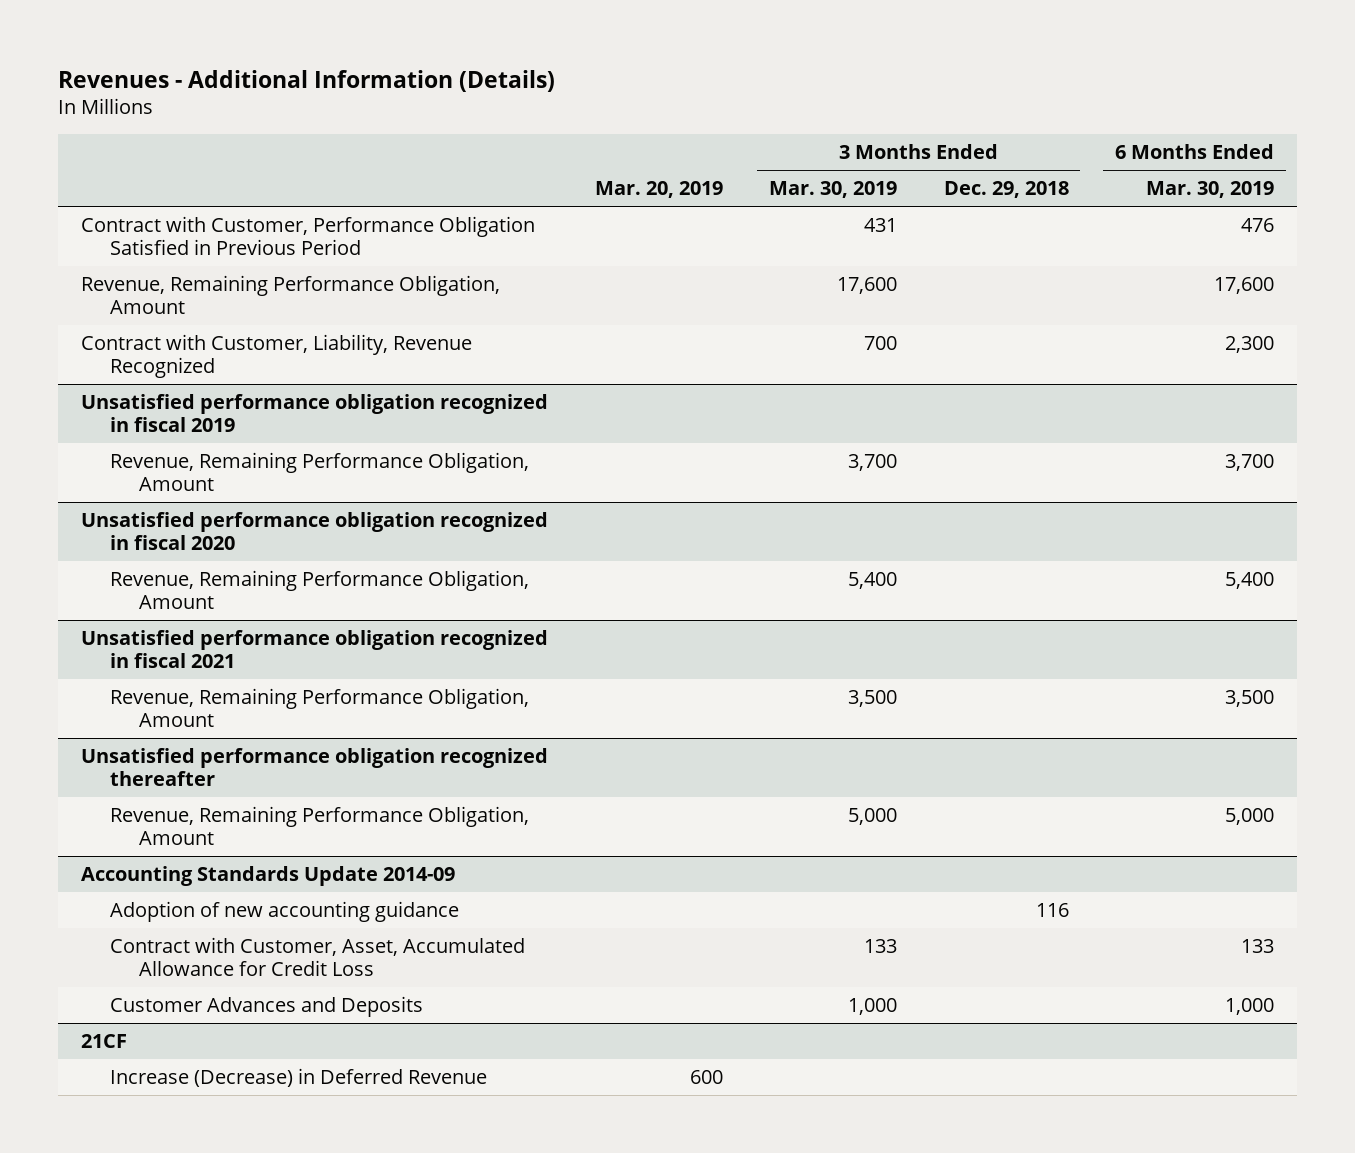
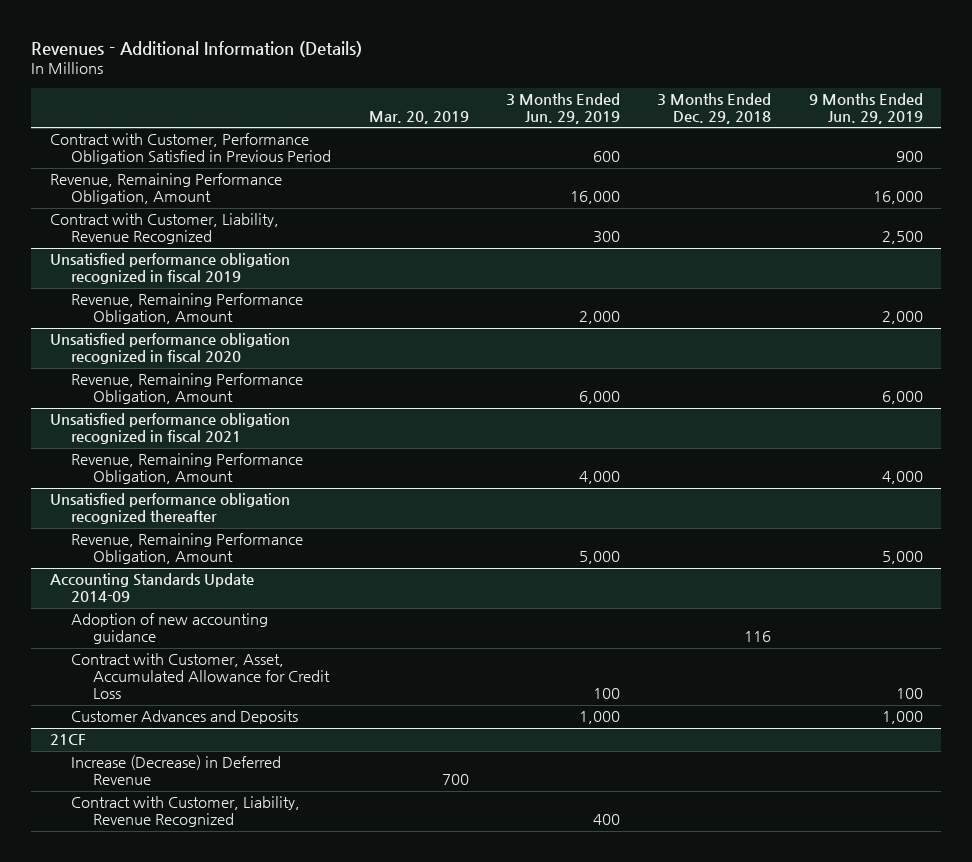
- | Mar. 20, 2019 | 3 Months Ended Mar. 30, 2019 | 3 Months Ended Dec. 29, 2018 | 6 Months Ended Mar. 30, 2019
+ | Mar. 20, 2019 | 3 Months Ended Jun. 29, 2019 | 3 Months Ended Dec. 29, 2018 | 9 Months Ended Jun. 29, 2019
@ 21CF
- Increase (Decrease) in Deferred Revenue | 600 | | |
+ Increase (Decrease) in Deferred Revenue | 700 | | |
+ Contract with Customer, Liability, Revenue Recognized | | 400 | |

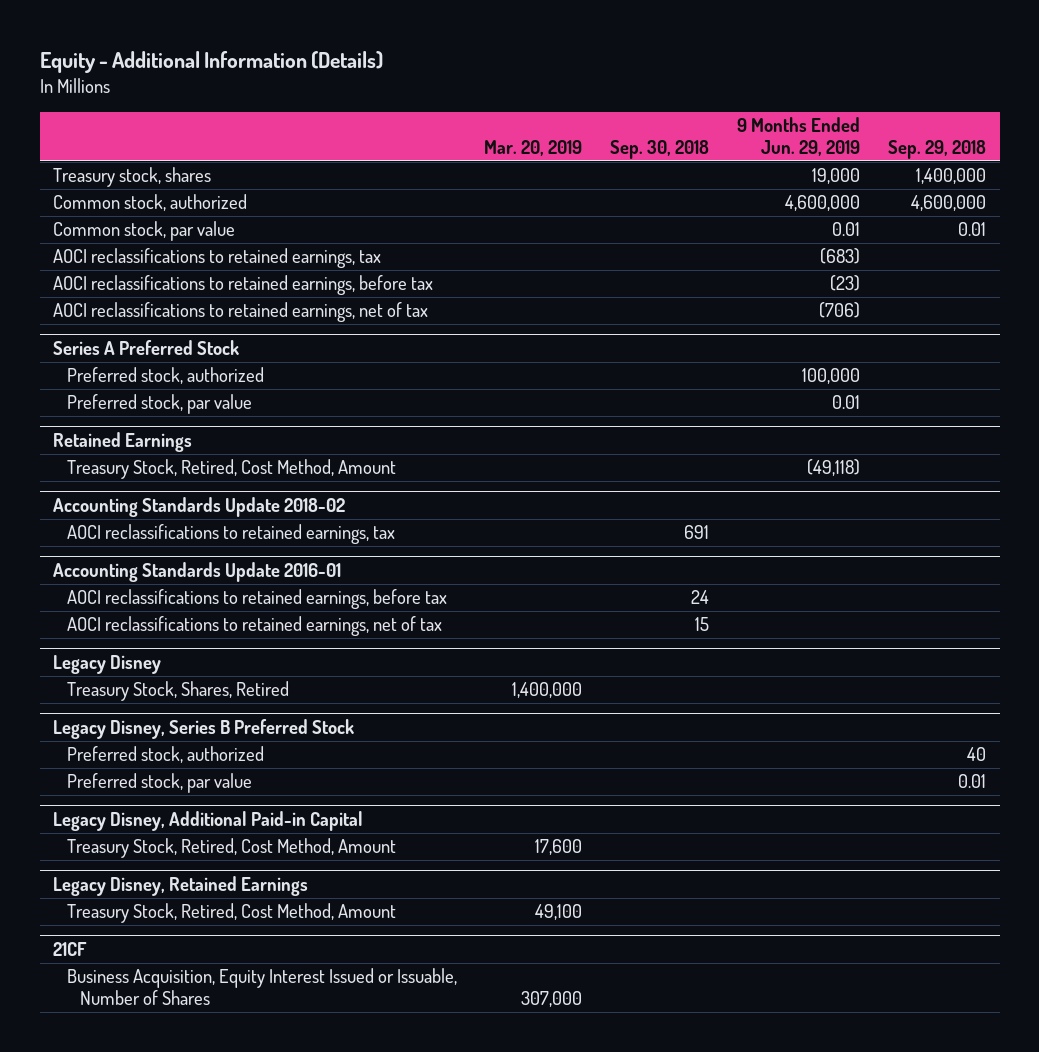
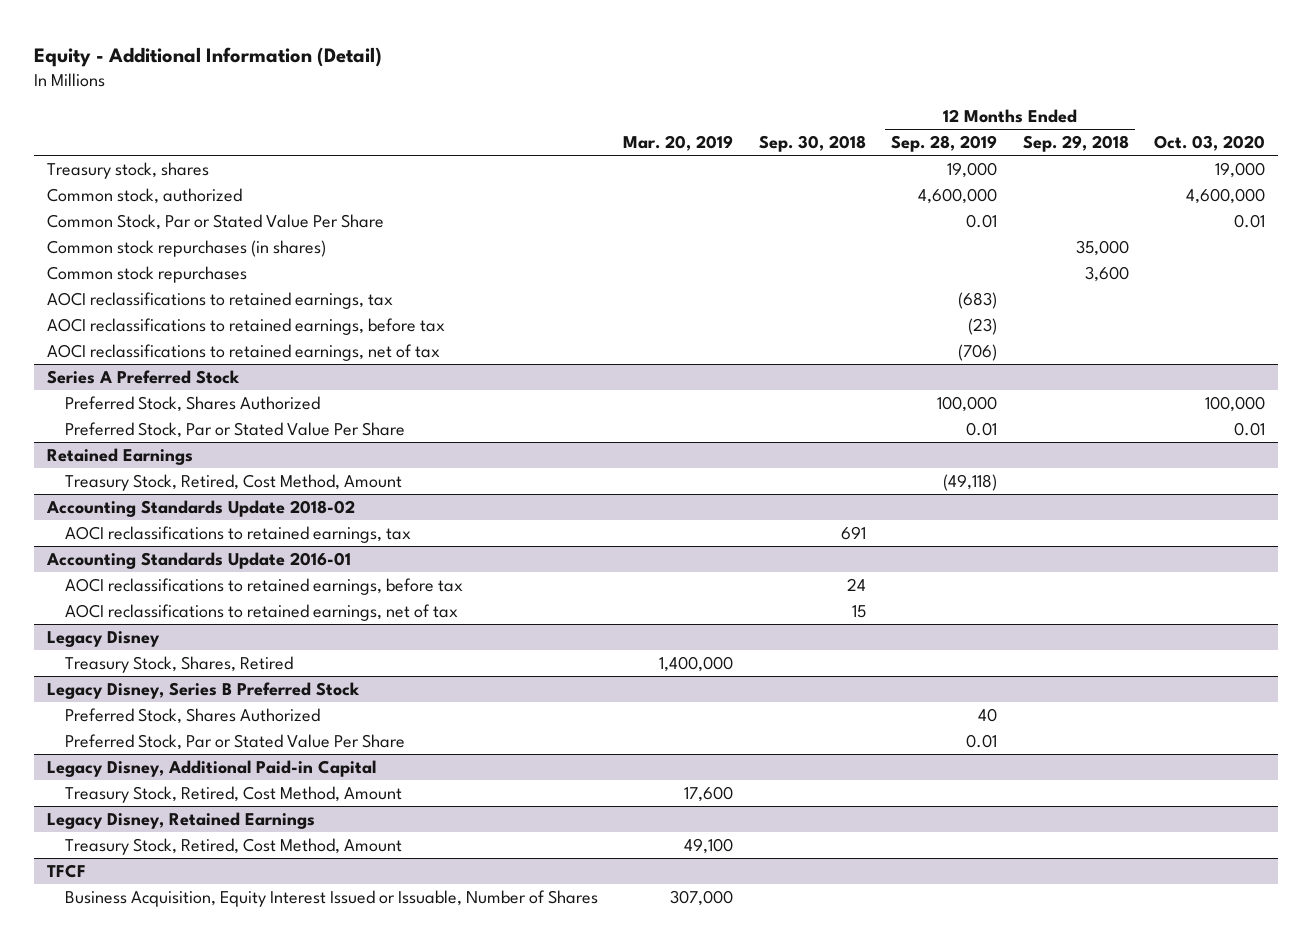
- Equity - Additional Information (Details)
+ Equity - Additional Information (Detail)
- | Mar. 20, 2019 | Sep. 30, 2018 | 9 Months Ended Jun. 29, 2019 | Sep. 29, 2018
+ | Mar. 20, 2019 | Sep. 30, 2018 | 12 Months Ended Sep. 28, 2019 | 12 Months Ended Sep. 29, 2018 | Oct. 03, 2020
- Common stock, par value | | | 0.01 | 0.01
+ Common Stock, Par or Stated Value Per Share | | | 0.01 | | 0.01
+ Common stock repurchases (in shares) | | | | 35,000 |
+ Common stock repurchases | | | | 3,600 |
@ Series A Preferred Stock
- Preferred stock, authorized | | | 100,000 |
- Preferred stock, par value | | | 0.01 |
+ Preferred Stock, Shares Authorized | | | 100,000 | | 100,000
+ Preferred Stock, Par or Stated Value Per Share | | | 0.01 | | 0.01
@ Legacy Disney, Series B Preferred Stock
- Preferred stock, authorized | | | | 40
- Preferred stock, par value | | | | 0.01
+ Preferred Stock, Shares Authorized | | | 40 | |
+ Preferred Stock, Par or Stated Value Per Share | | | 0.01 | |
- 21CF
+ TFCF

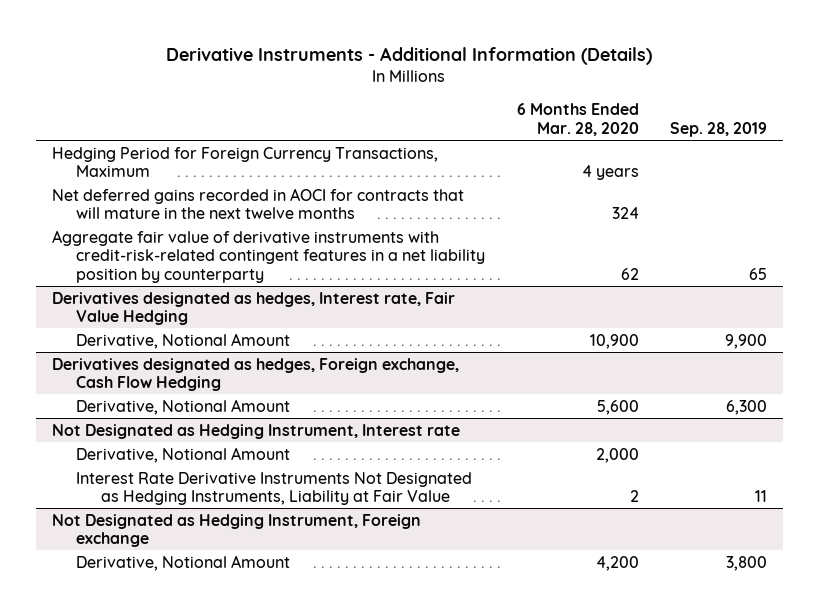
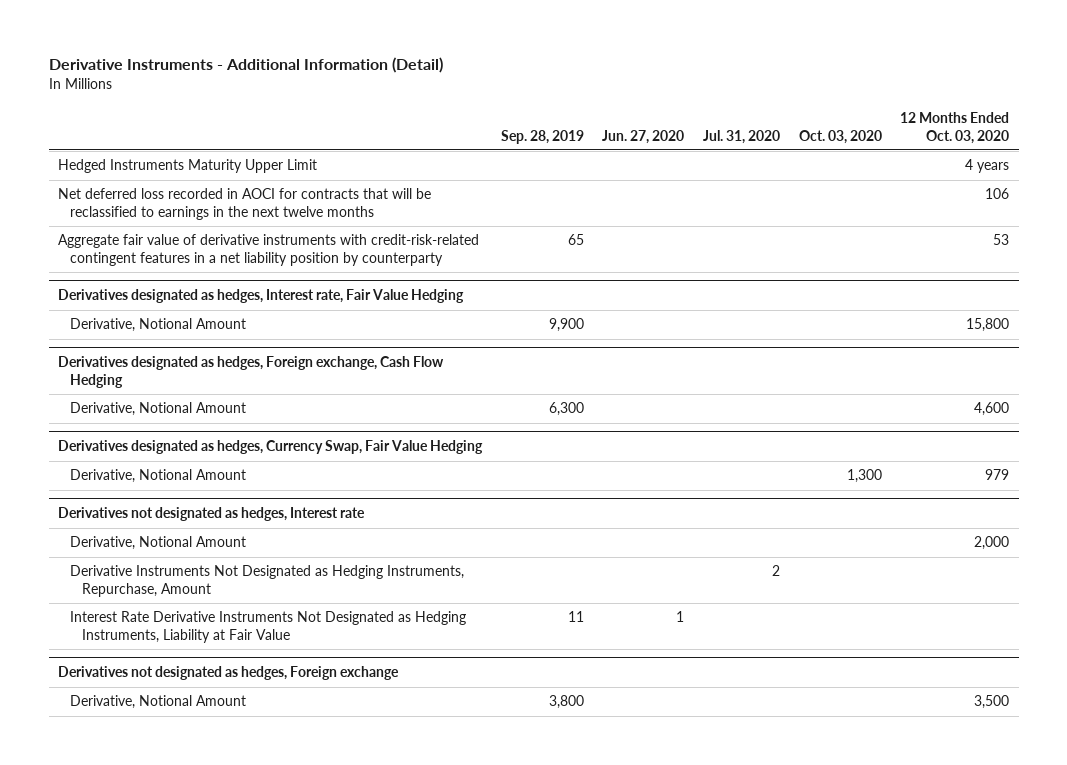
- Derivative Instruments - Additional Information (Details)
+ Derivative Instruments - Additional Information (Detail)
- | 6 Months Ended Mar. 28, 2020 | Sep. 28, 2019
+ | Sep. 28, 2019 | Jun. 27, 2020 | Jul. 31, 2020 | Oct. 03, 2020 | 12 Months Ended Oct. 03, 2020
- Hedging Period for Foreign Currency Transactions, Maximum | 4 years |
- Net deferred gains recorded in AOCI for contracts that will mature in the next twelve months | 324 |
+ Hedged Instruments Maturity Upper Limit | | | | | 4 years
+ Net deferred loss recorded in AOCI for contracts that will be reclassified to earnings in the next twelve months | | | | | 106
- Not Designated as Hedging Instrument, Interest rate
+ Derivatives designated as hedges, Currency Swap, Fair Value Hedging
+ Derivative, Notional Amount | | | | 1,300 | 979
+ Derivatives not designated as hedges, Interest rate
+ Derivative Instruments Not Designated as Hedging Instruments, Repurchase, Amount | | | 2 | |
- Not Designated as Hedging Instrument, Foreign exchange
+ Derivatives not designated as hedges, Foreign exchange

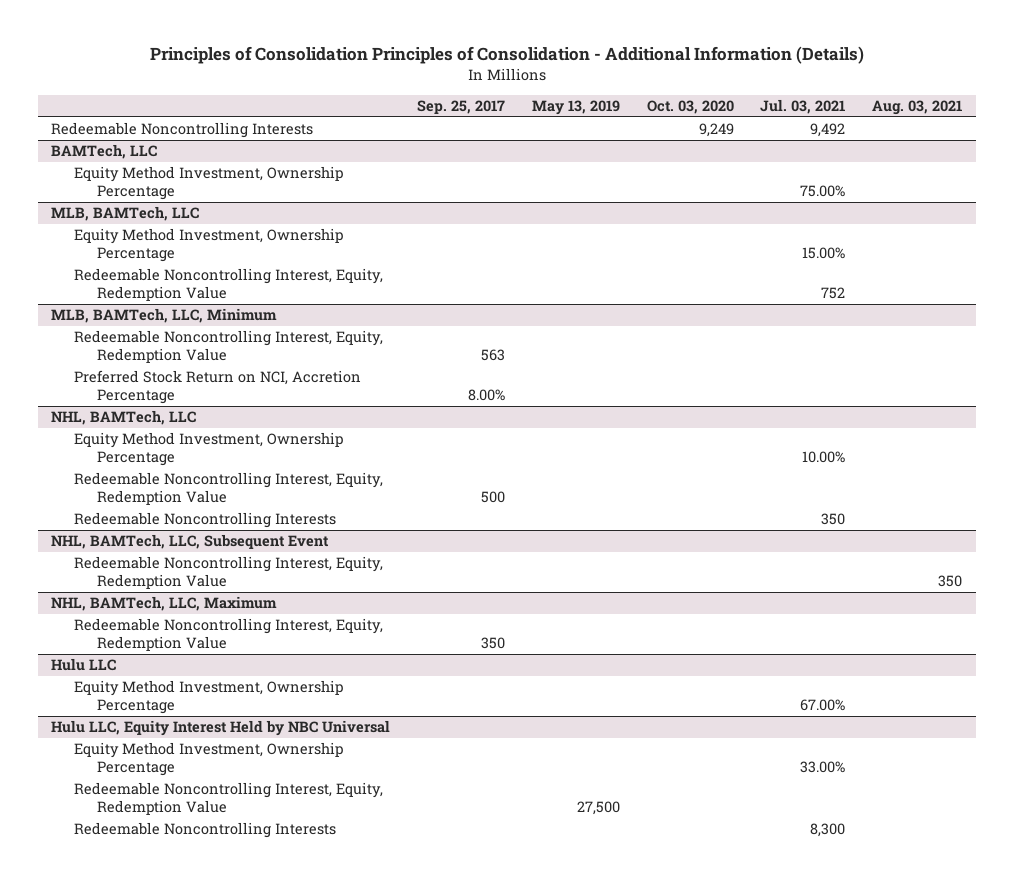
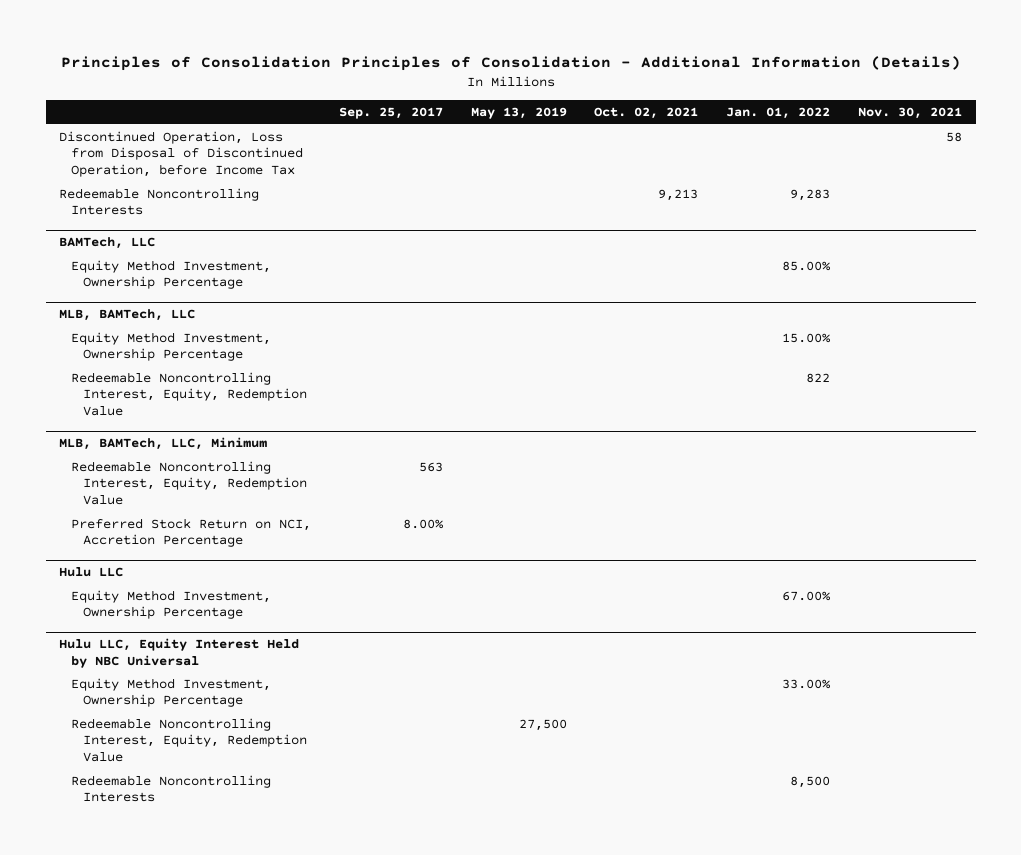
- | Sep. 25, 2017 | May 13, 2019 | Oct. 03, 2020 | Jul. 03, 2021 | Aug. 03, 2021
+ | Sep. 25, 2017 | May 13, 2019 | Oct. 02, 2021 | Jan. 01, 2022 | Nov. 30, 2021
+ Discontinued Operation, Loss from Disposal of Discontinued Operation, before Income Tax | | | | | 58
- NHL, BAMTech, LLC
- Equity Method Investment, Ownership Percentage | | | | 10.00% |
- Redeemable Noncontrolling Interest, Equity, Redemption Value | 500 | | | |
- Redeemable Noncontrolling Interests | | | | 350 |
- NHL, BAMTech, LLC, Subsequent Event
- Redeemable Noncontrolling Interest, Equity, Redemption Value | | | | | 350
- NHL, BAMTech, LLC, Maximum
- Redeemable Noncontrolling Interest, Equity, Redemption Value | 350 | | | |

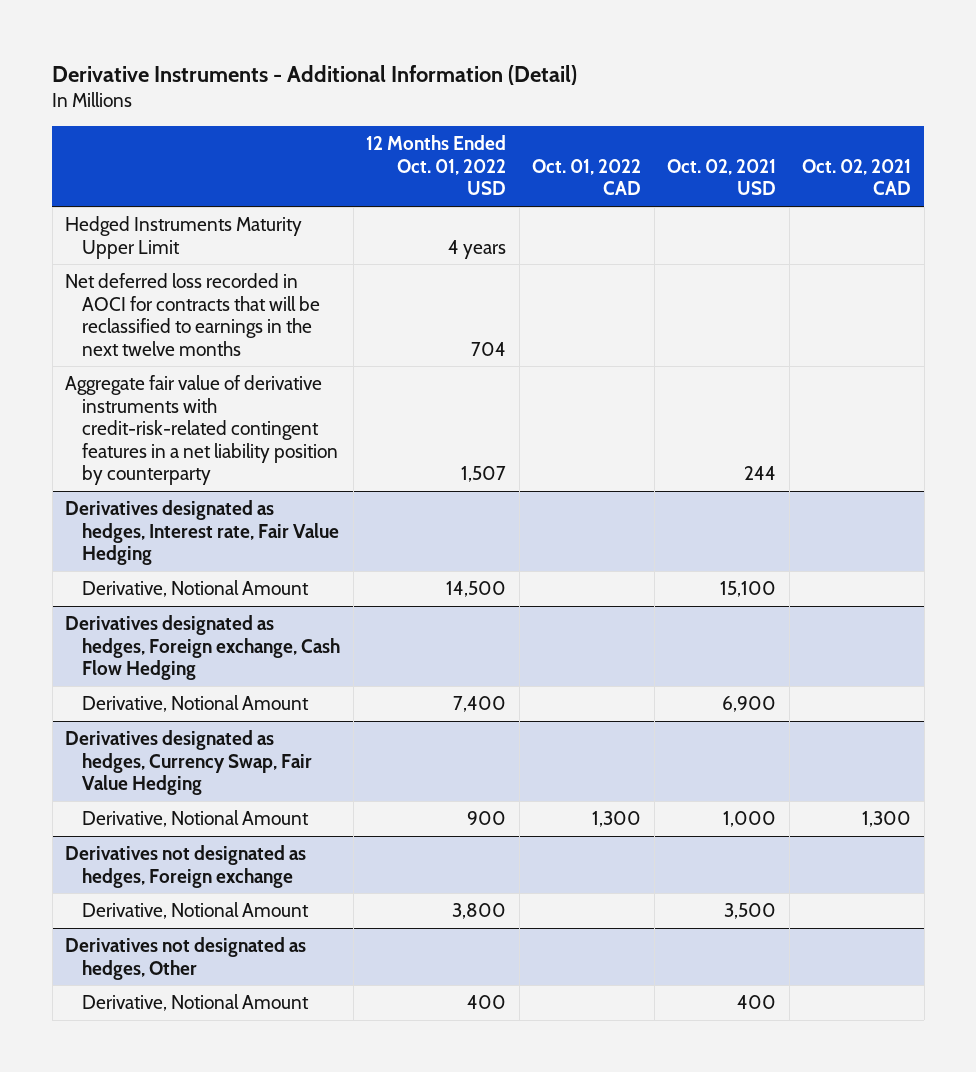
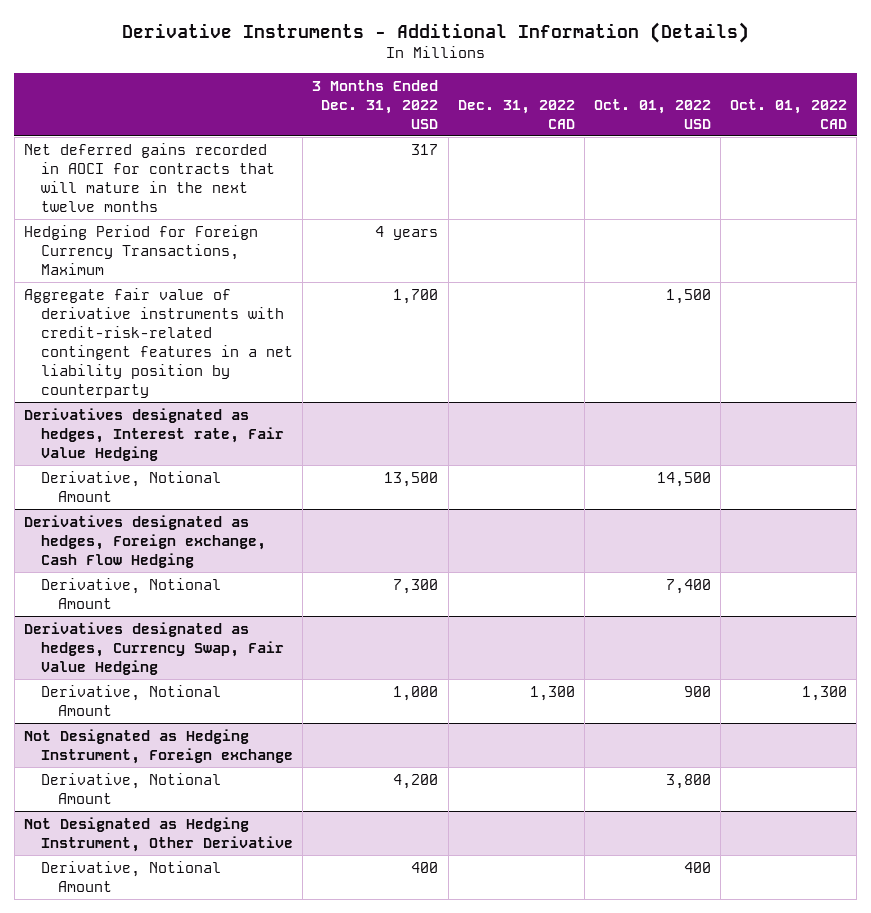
- Derivative Instruments - Additional Information (Detail)
+ Derivative Instruments - Additional Information (Details)
- | 12 Months Ended Oct. 01, 2022 USD | Oct. 01, 2022 CAD | Oct. 02, 2021 USD | Oct. 02, 2021 CAD
+ | 3 Months Ended Dec. 31, 2022 USD | Dec. 31, 2022 CAD | Oct. 01, 2022 USD | Oct. 01, 2022 CAD
- Hedged Instruments Maturity Upper Limit | 4 years | | |
- Net deferred loss recorded in AOCI for contracts that will be reclassified to earnings in the next twelve months | 704 | | |
+ Net deferred gains recorded in AOCI for contracts that will mature in the next twelve months | 317 | | |
+ Hedging Period for Foreign Currency Transactions, Maximum | 4 years | | |
- Derivatives not designated as hedges, Foreign exchange
+ Not Designated as Hedging Instrument, Foreign exchange
- Derivatives not designated as hedges, Other
- Derivative, Notional Amount | 400 | | 400 |
+ Not Designated as Hedging Instrument, Other Derivative
+ Derivative, Notional Amount | 400 | | 400 |

